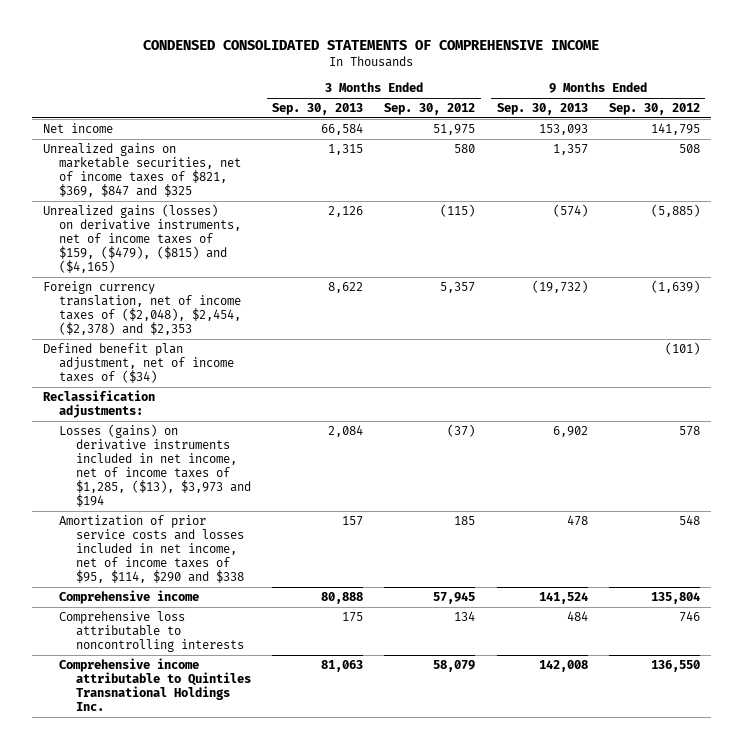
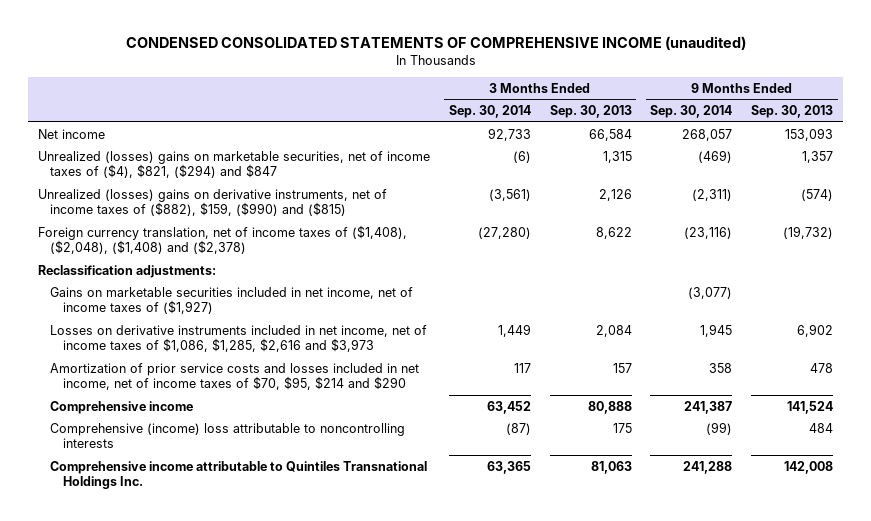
- CONDENSED CONSOLIDATED STATEMENTS OF COMPREHENSIVE INCOME
+ CONDENSED CONSOLIDATED STATEMENTS OF COMPREHENSIVE INCOME (unaudited)
- | 3 Months Ended Sep. 30, 2013 | 3 Months Ended Sep. 30, 2012 | 9 Months Ended Sep. 30, 2013 | 9 Months Ended Sep. 30, 2012
+ | 3 Months Ended Sep. 30, 2014 | 3 Months Ended Sep. 30, 2013 | 9 Months Ended Sep. 30, 2014 | 9 Months Ended Sep. 30, 2013
- Unrealized gains on marketable securities, net of income taxes of $821, $369, $847 and $325 | 1,315 | 580 | 1,357 | 508
- Unrealized gains (losses) on derivative instruments, net of income taxes of $159, ($479), ($815) and ($4,165) | 2,126 | (115) | (574) | (5,885)
- Foreign currency translation, net of income taxes of ($2,048), $2,454, ($2,378) and $2,353 | 8,622 | 5,357 | (19,732) | (1,639)
- Defined benefit plan adjustment, net of income taxes of ($34) | | | | (101)
+ Unrealized (losses) gains on marketable securities, net of income taxes of ($4), $821, ($294) and $847 | (6) | 1,315 | (469) | 1,357
+ Unrealized (losses) gains on derivative instruments, net of income taxes of ($882), $159, ($990) and ($815) | (3,561) | 2,126 | (2,311) | (574)
+ Foreign currency translation, net of income taxes of ($1,408), ($2,048), ($1,408) and ($2,378) | (27,280) | 8,622 | (23,116) | (19,732)
- Losses (gains) on derivative instruments included in net income, net of income taxes of $1,285, ($13), $3,973 and $194 | 2,084 | (37) | 6,902 | 578
- Amortization of prior service costs and losses included in net income, net of income taxes of $95, $114, $290 and $338 | 157 | 185 | 478 | 548
+ Gains on marketable securities included in net income, net of income taxes of ($1,927) | | | (3,077) |
+ Losses on derivative instruments included in net income, net of income taxes of $1,086, $1,285, $2,616 and $3,973 | 1,449 | 2,084 | 1,945 | 6,902
+ Amortization of prior service costs and losses included in net income, net of income taxes of $70, $95, $214 and $290 | 117 | 157 | 358 | 478
- Comprehensive loss attributable to noncontrolling interests | 175 | 134 | 484 | 746
+ Comprehensive (income) loss attributable to noncontrolling interests | (87) | 175 | (99) | 484

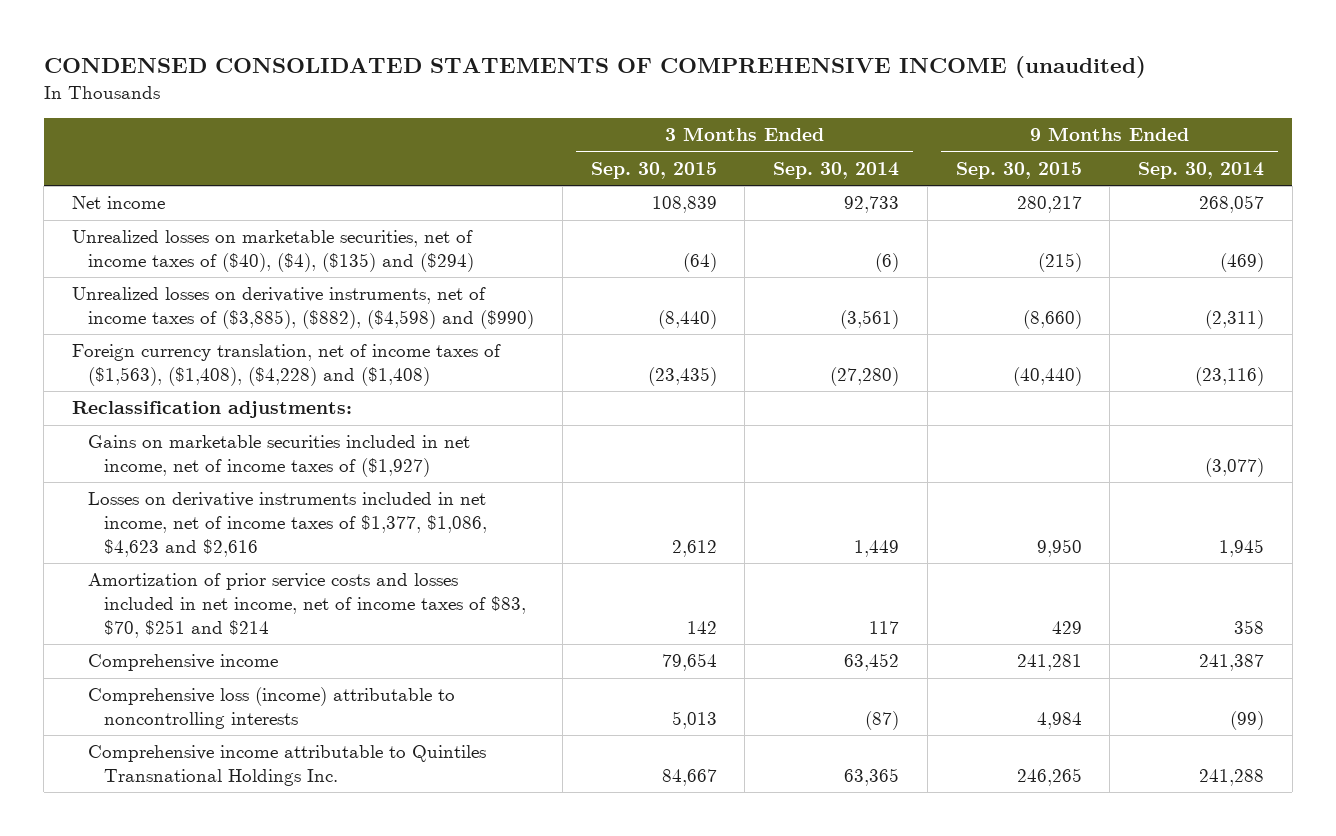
- | 3 Months Ended Sep. 30, 2014 | 3 Months Ended Sep. 30, 2013 | 9 Months Ended Sep. 30, 2014 | 9 Months Ended Sep. 30, 2013
+ | 3 Months Ended Sep. 30, 2015 | 3 Months Ended Sep. 30, 2014 | 9 Months Ended Sep. 30, 2015 | 9 Months Ended Sep. 30, 2014
- Unrealized (losses) gains on marketable securities, net of income taxes of ($4), $821, ($294) and $847 | (6) | 1,315 | (469) | 1,357
- Unrealized (losses) gains on derivative instruments, net of income taxes of ($882), $159, ($990) and ($815) | (3,561) | 2,126 | (2,311) | (574)
- Foreign currency translation, net of income taxes of ($1,408), ($2,048), ($1,408) and ($2,378) | (27,280) | 8,622 | (23,116) | (19,732)
+ Unrealized losses on marketable securities, net of income taxes of ($40), ($4), ($135) and ($294) | (64) | (6) | (215) | (469)
+ Unrealized losses on derivative instruments, net of income taxes of ($3,885), ($882), ($4,598) and ($990) | (8,440) | (3,561) | (8,660) | (2,311)
+ Foreign currency translation, net of income taxes of ($1,563), ($1,408), ($4,228) and ($1,408) | (23,435) | (27,280) | (40,440) | (23,116)
- Losses on derivative instruments included in net income, net of income taxes of $1,086, $1,285, $2,616 and $3,973 | 1,449 | 2,084 | 1,945 | 6,902
- Amortization of prior service costs and losses included in net income, net of income taxes of $70, $95, $214 and $290 | 117 | 157 | 358 | 478
+ Losses on derivative instruments included in net income, net of income taxes of $1,377, $1,086, $4,623 and $2,616 | 2,612 | 1,449 | 9,950 | 1,945
+ Amortization of prior service costs and losses included in net income, net of income taxes of $83, $70, $251 and $214 | 142 | 117 | 429 | 358
- Comprehensive (income) loss attributable to noncontrolling interests | (87) | 175 | (99) | 484
+ Comprehensive loss (income) attributable to noncontrolling interests | 5,013 | (87) | 4,984 | (99)

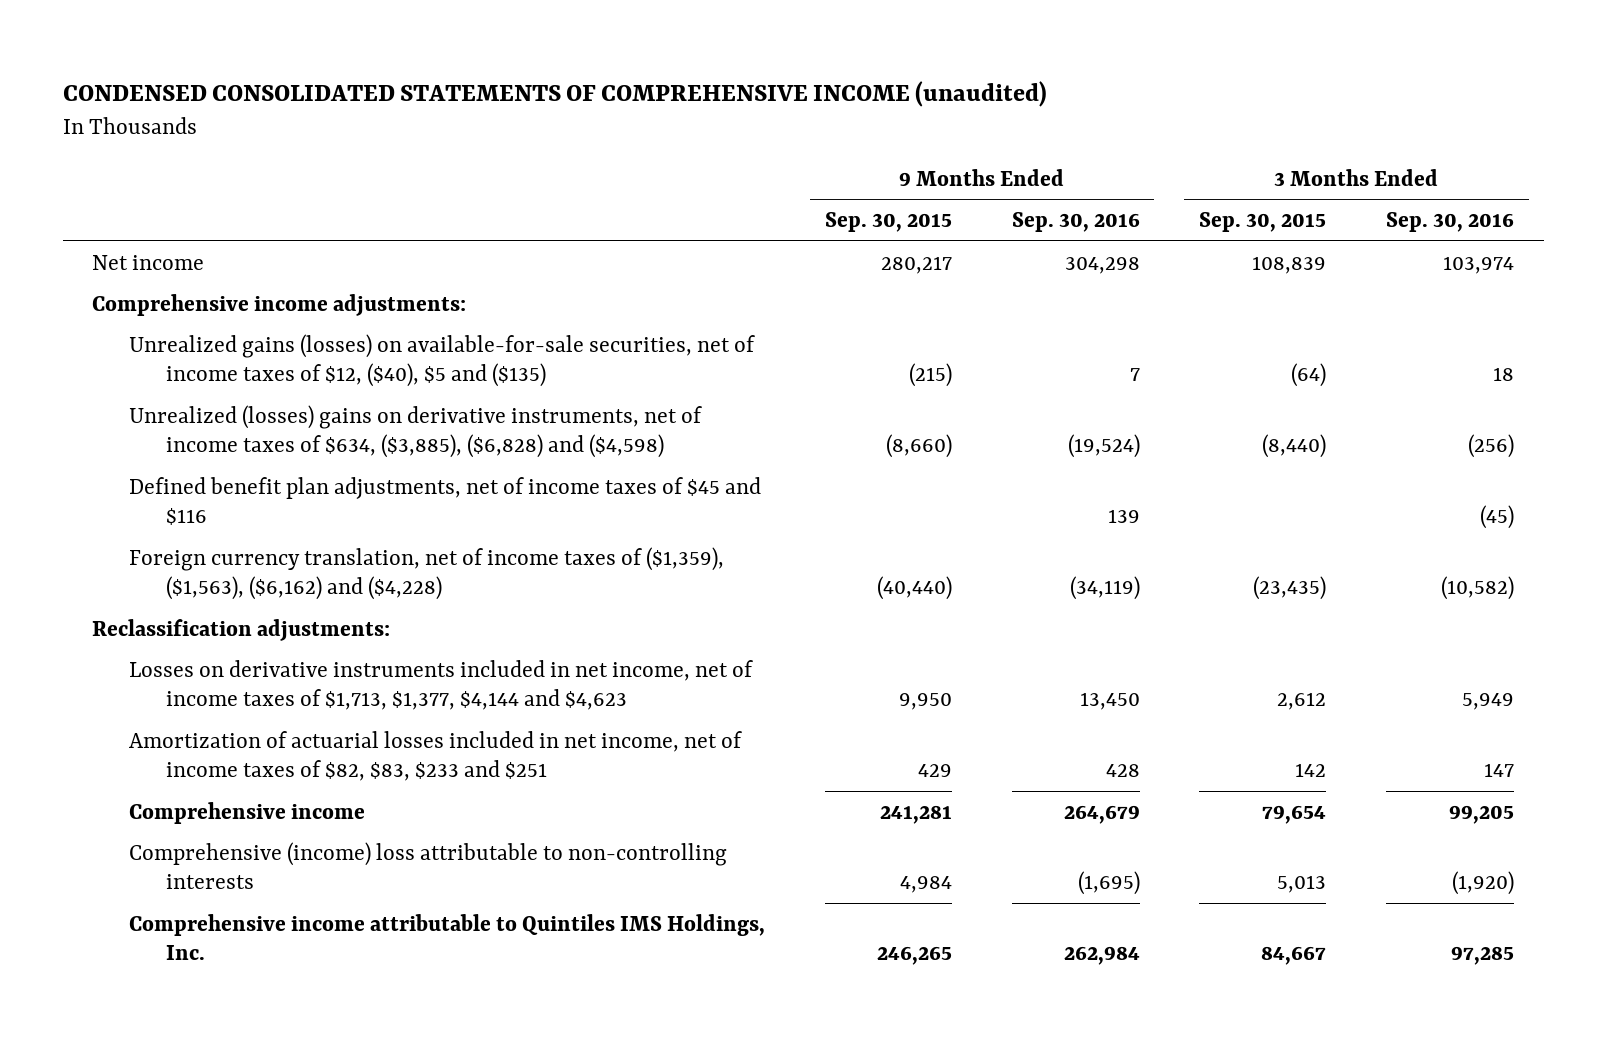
- | 3 Months Ended Sep. 30, 2015 | 3 Months Ended Sep. 30, 2014 | 9 Months Ended Sep. 30, 2015 | 9 Months Ended Sep. 30, 2014
+ | 9 Months Ended Sep. 30, 2015 | 9 Months Ended Sep. 30, 2016 | 3 Months Ended Sep. 30, 2015 | 3 Months Ended Sep. 30, 2016
- Unrealized losses on marketable securities, net of income taxes of ($40), ($4), ($135) and ($294) | (64) | (6) | (215) | (469)
- Unrealized losses on derivative instruments, net of income taxes of ($3,885), ($882), ($4,598) and ($990) | (8,440) | (3,561) | (8,660) | (2,311)
- Foreign currency translation, net of income taxes of ($1,563), ($1,408), ($4,228) and ($1,408) | (23,435) | (27,280) | (40,440) | (23,116)
+ Comprehensive income adjustments:
+ Unrealized gains (losses) on available-for-sale securities, net of income taxes of $12, ($40), $5 and ($135) | (215) | 7 | (64) | 18
+ Unrealized (losses) gains on derivative instruments, net of income taxes of $634, ($3,885), ($6,828) and ($4,598) | (8,660) | (19,524) | (8,440) | (256)
+ Defined benefit plan adjustments, net of income taxes of $45 and $116 | | 139 | | (45)
+ Foreign currency translation, net of income taxes of ($1,359), ($1,563), ($6,162) and ($4,228) | (40,440) | (34,119) | (23,435) | (10,582)
- Gains on marketable securities included in net income, net of income taxes of ($1,927) | | | | (3,077)
- Losses on derivative instruments included in net income, net of income taxes of $1,377, $1,086, $4,623 and $2,616 | 2,612 | 1,449 | 9,950 | 1,945
- Amortization of prior service costs and losses included in net income, net of income taxes of $83, $70, $251 and $214 | 142 | 117 | 429 | 358
+ Losses on derivative instruments included in net income, net of income taxes of $1,713, $1,377, $4,144 and $4,623 | 9,950 | 13,450 | 2,612 | 5,949
+ Amortization of actuarial losses included in net income, net of income taxes of $82, $83, $233 and $251 | 429 | 428 | 142 | 147
- Comprehensive loss (income) attributable to noncontrolling interests | 5,013 | (87) | 4,984 | (99)
- Comprehensive income attributable to Quintiles Transnational Holdings Inc. | 84,667 | 63,365 | 246,265 | 241,288
+ Comprehensive (income) loss attributable to non-controlling interests | 4,984 | (1,695) | 5,013 | (1,920)
+ Comprehensive income attributable to Quintiles IMS Holdings, Inc. | 246,265 | 262,984 | 84,667 | 97,285

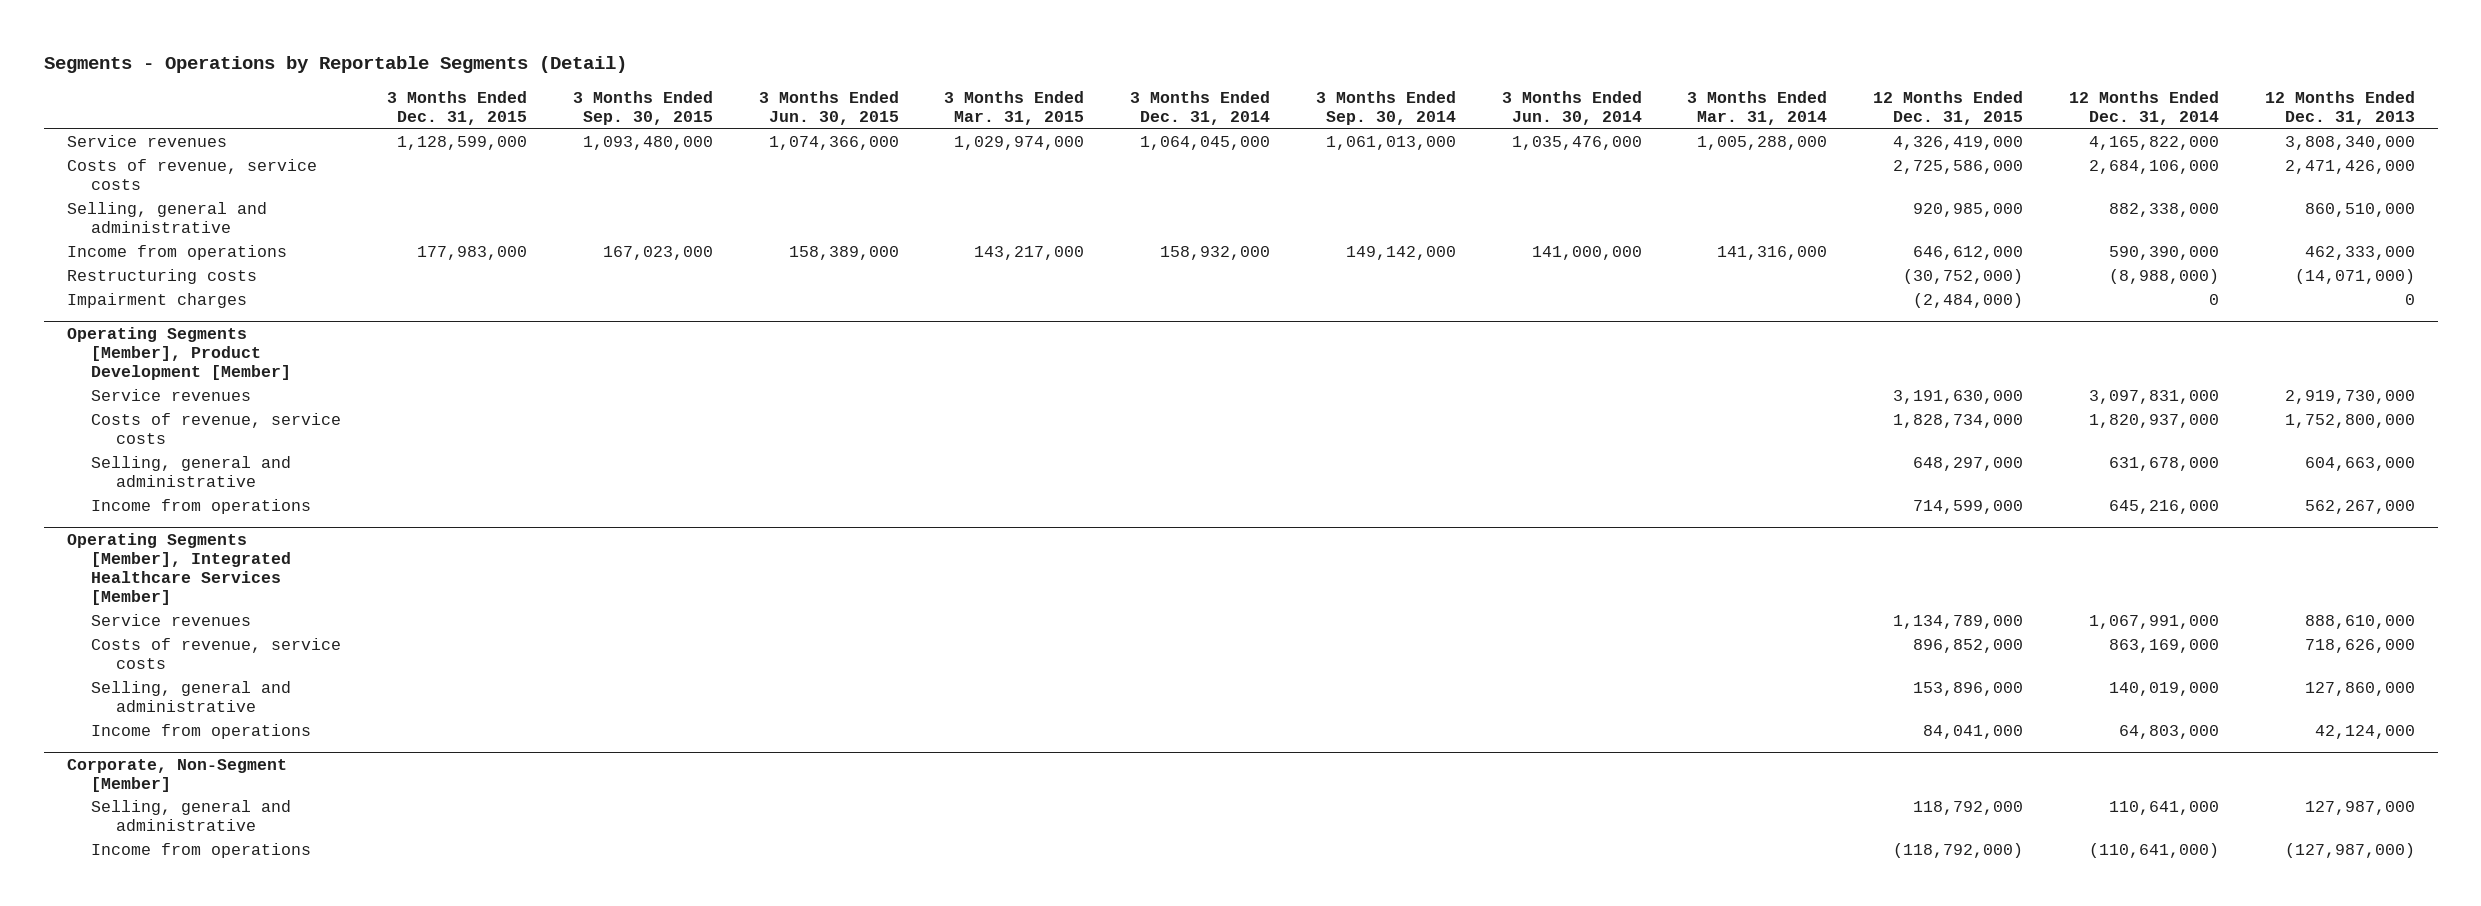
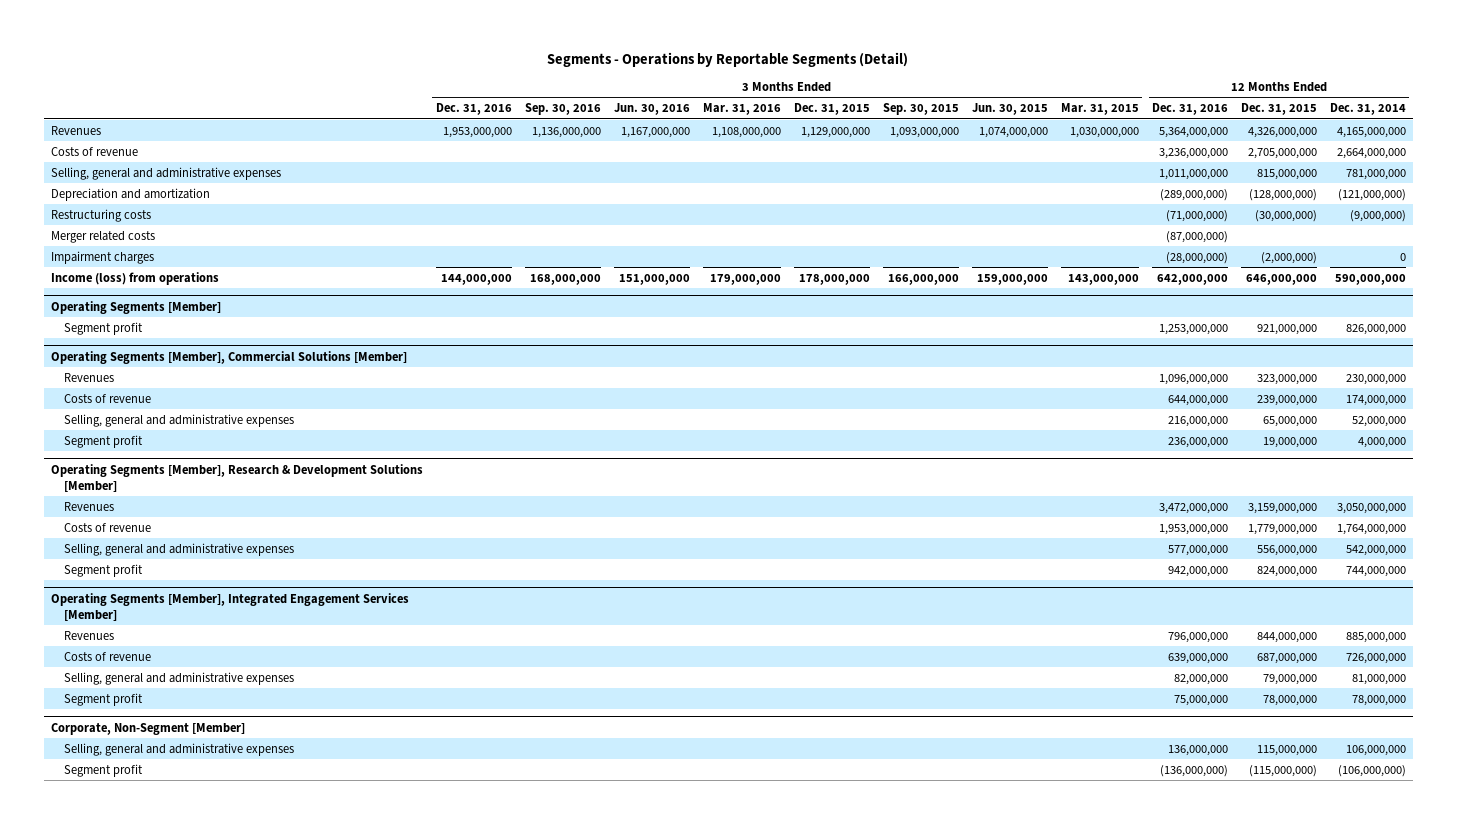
- | 3 Months Ended Dec. 31, 2015 | 3 Months Ended Sep. 30, 2015 | 3 Months Ended Jun. 30, 2015 | 3 Months Ended Mar. 31, 2015 | 3 Months Ended Dec. 31, 2014 | 3 Months Ended Sep. 30, 2014 | 3 Months Ended Jun. 30, 2014 | 3 Months Ended Mar. 31, 2014 | 12 Months Ended Dec. 31, 2015 | 12 Months Ended Dec. 31, 2014 | 12 Months Ended Dec. 31, 2013
+ | 3 Months Ended Dec. 31, 2016 | 3 Months Ended Sep. 30, 2016 | 3 Months Ended Jun. 30, 2016 | 3 Months Ended Mar. 31, 2016 | 3 Months Ended Dec. 31, 2015 | 3 Months Ended Sep. 30, 2015 | 3 Months Ended Jun. 30, 2015 | 3 Months Ended Mar. 31, 2015 | 12 Months Ended Dec. 31, 2016 | 12 Months Ended Dec. 31, 2015 | 12 Months Ended Dec. 31, 2014
- Service revenues | 1,128,599,000 | 1,093,480,000 | 1,074,366,000 | 1,029,974,000 | 1,064,045,000 | 1,061,013,000 | 1,035,476,000 | 1,005,288,000 | 4,326,419,000 | 4,165,822,000 | 3,808,340,000
- Costs of revenue, service costs | | | | | | | | | 2,725,586,000 | 2,684,106,000 | 2,471,426,000
- Selling, general and administrative | | | | | | | | | 920,985,000 | 882,338,000 | 860,510,000
- Income from operations | 177,983,000 | 167,023,000 | 158,389,000 | 143,217,000 | 158,932,000 | 149,142,000 | 141,000,000 | 141,316,000 | 646,612,000 | 590,390,000 | 462,333,000
- Restructuring costs | | | | | | | | | (30,752,000) | (8,988,000) | (14,071,000)
- Impairment charges | | | | | | | | | (2,484,000) | 0 | 0
- Operating Segments [Member], Product Development [Member]
- Service revenues | | | | | | | | | 3,191,630,000 | 3,097,831,000 | 2,919,730,000
- Costs of revenue, service costs | | | | | | | | | 1,828,734,000 | 1,820,937,000 | 1,752,800,000
- Selling, general and administrative | | | | | | | | | 648,297,000 | 631,678,000 | 604,663,000
- Income from operations | | | | | | | | | 714,599,000 | 645,216,000 | 562,267,000
- Operating Segments [Member], Integrated Healthcare Services [Member]
- Service revenues | | | | | | | | | 1,134,789,000 | 1,067,991,000 | 888,610,000
- Costs of revenue, service costs | | | | | | | | | 896,852,000 | 863,169,000 | 718,626,000
- Selling, general and administrative | | | | | | | | | 153,896,000 | 140,019,000 | 127,860,000
- Income from operations | | | | | | | | | 84,041,000 | 64,803,000 | 42,124,000
+ Revenues | 1,953,000,000 | 1,136,000,000 | 1,167,000,000 | 1,108,000,000 | 1,129,000,000 | 1,093,000,000 | 1,074,000,000 | 1,030,000,000 | 5,364,000,000 | 4,326,000,000 | 4,165,000,000
+ Costs of revenue | | | | | | | | | 3,236,000,000 | 2,705,000,000 | 2,664,000,000
+ Selling, general and administrative expenses | | | | | | | | | 1,011,000,000 | 815,000,000 | 781,000,000
+ Depreciation and amortization | | | | | | | | | (289,000,000) | (128,000,000) | (121,000,000)
+ Restructuring costs | | | | | | | | | (71,000,000) | (30,000,000) | (9,000,000)
+ Merger related costs | | | | | | | | | (87,000,000) | |
+ Impairment charges | | | | | | | | | (28,000,000) | (2,000,000) | 0
+ Income (loss) from operations | 144,000,000 | 168,000,000 | 151,000,000 | 179,000,000 | 178,000,000 | 166,000,000 | 159,000,000 | 143,000,000 | 642,000,000 | 646,000,000 | 590,000,000
+ Operating Segments [Member]
+ Segment profit | | | | | | | | | 1,253,000,000 | 921,000,000 | 826,000,000
+ Operating Segments [Member], Commercial Solutions [Member]
+ Revenues | | | | | | | | | 1,096,000,000 | 323,000,000 | 230,000,000
+ Costs of revenue | | | | | | | | | 644,000,000 | 239,000,000 | 174,000,000
+ Selling, general and administrative expenses | | | | | | | | | 216,000,000 | 65,000,000 | 52,000,000
+ Segment profit | | | | | | | | | 236,000,000 | 19,000,000 | 4,000,000
+ Operating Segments [Member], Research & Development Solutions [Member]
+ Revenues | | | | | | | | | 3,472,000,000 | 3,159,000,000 | 3,050,000,000
+ Costs of revenue | | | | | | | | | 1,953,000,000 | 1,779,000,000 | 1,764,000,000
+ Selling, general and administrative expenses | | | | | | | | | 577,000,000 | 556,000,000 | 542,000,000
+ Segment profit | | | | | | | | | 942,000,000 | 824,000,000 | 744,000,000
+ Operating Segments [Member], Integrated Engagement Services [Member]
+ Revenues | | | | | | | | | 796,000,000 | 844,000,000 | 885,000,000
+ Costs of revenue | | | | | | | | | 639,000,000 | 687,000,000 | 726,000,000
+ Selling, general and administrative expenses | | | | | | | | | 82,000,000 | 79,000,000 | 81,000,000
+ Segment profit | | | | | | | | | 75,000,000 | 78,000,000 | 78,000,000
@ Corporate, Non-Segment [Member]
- Selling, general and administrative | | | | | | | | | 118,792,000 | 110,641,000 | 127,987,000
- Income from operations | | | | | | | | | (118,792,000) | (110,641,000) | (127,987,000)
+ Selling, general and administrative expenses | | | | | | | | | 136,000,000 | 115,000,000 | 106,000,000
+ Segment profit | | | | | | | | | (136,000,000) | (115,000,000) | (106,000,000)

